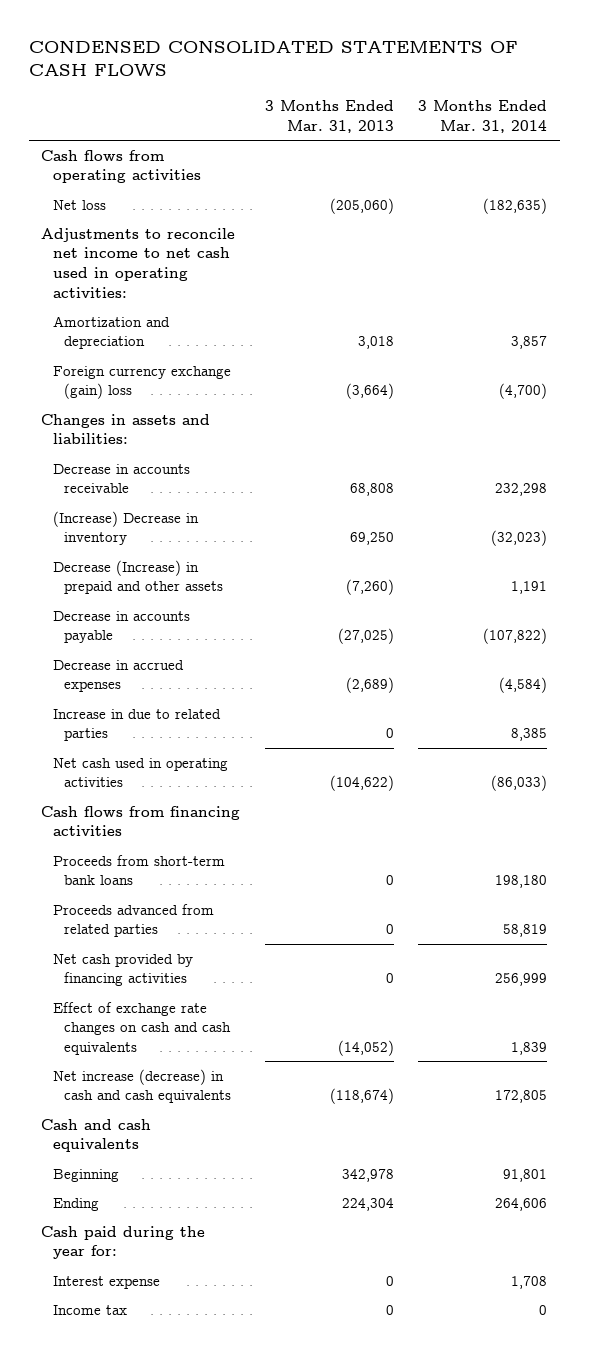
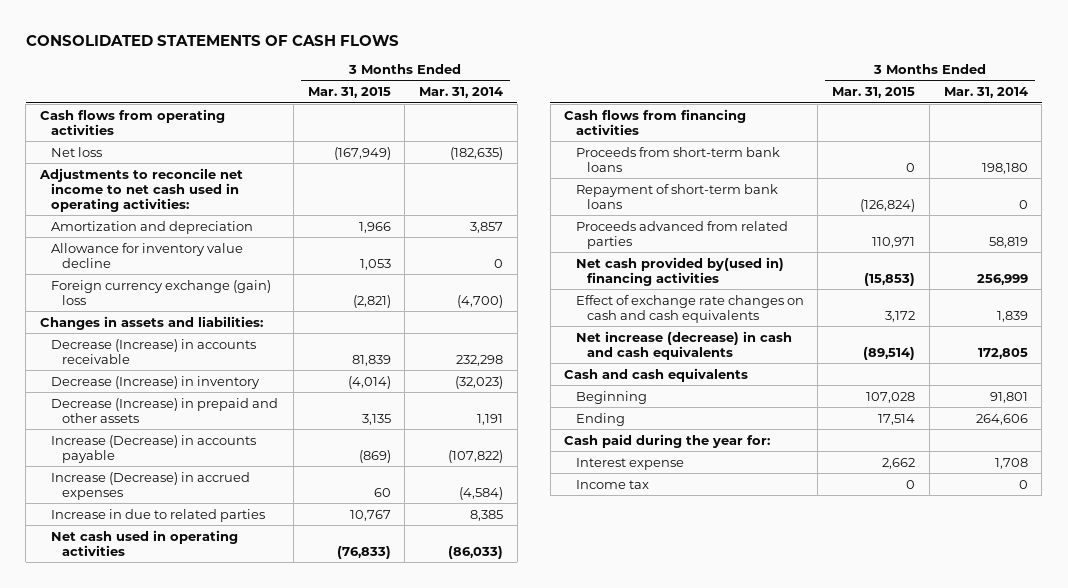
- CONDENSED CONSOLIDATED STATEMENTS OF CASH FLOWS
+ CONSOLIDATED STATEMENTS OF CASH FLOWS
- | 3 Months Ended Mar. 31, 2013 | 3 Months Ended Mar. 31, 2014
+ | 3 Months Ended Mar. 31, 2015 | 3 Months Ended Mar. 31, 2014
+ Allowance for inventory value decline | 1,053 | 0
- Decrease in accounts receivable | 68,808 | 232,298
- (Increase) Decrease in inventory | 69,250 | (32,023)
+ Decrease (Increase) in accounts receivable | 81,839 | 232,298
+ Decrease (Increase) in inventory | (4,014) | (32,023)
- Decrease in accounts payable | (27,025) | (107,822)
- Decrease in accrued expenses | (2,689) | (4,584)
+ Increase (Decrease) in accounts payable | (869) | (107,822)
+ Increase (Decrease) in accrued expenses | 60 | (4,584)
+ Repayment of short-term bank loans | (126,824) | 0
- Net cash provided by financing activities | 0 | 256,999
+ Net cash provided by(used in) financing activities | (15,853) | 256,999

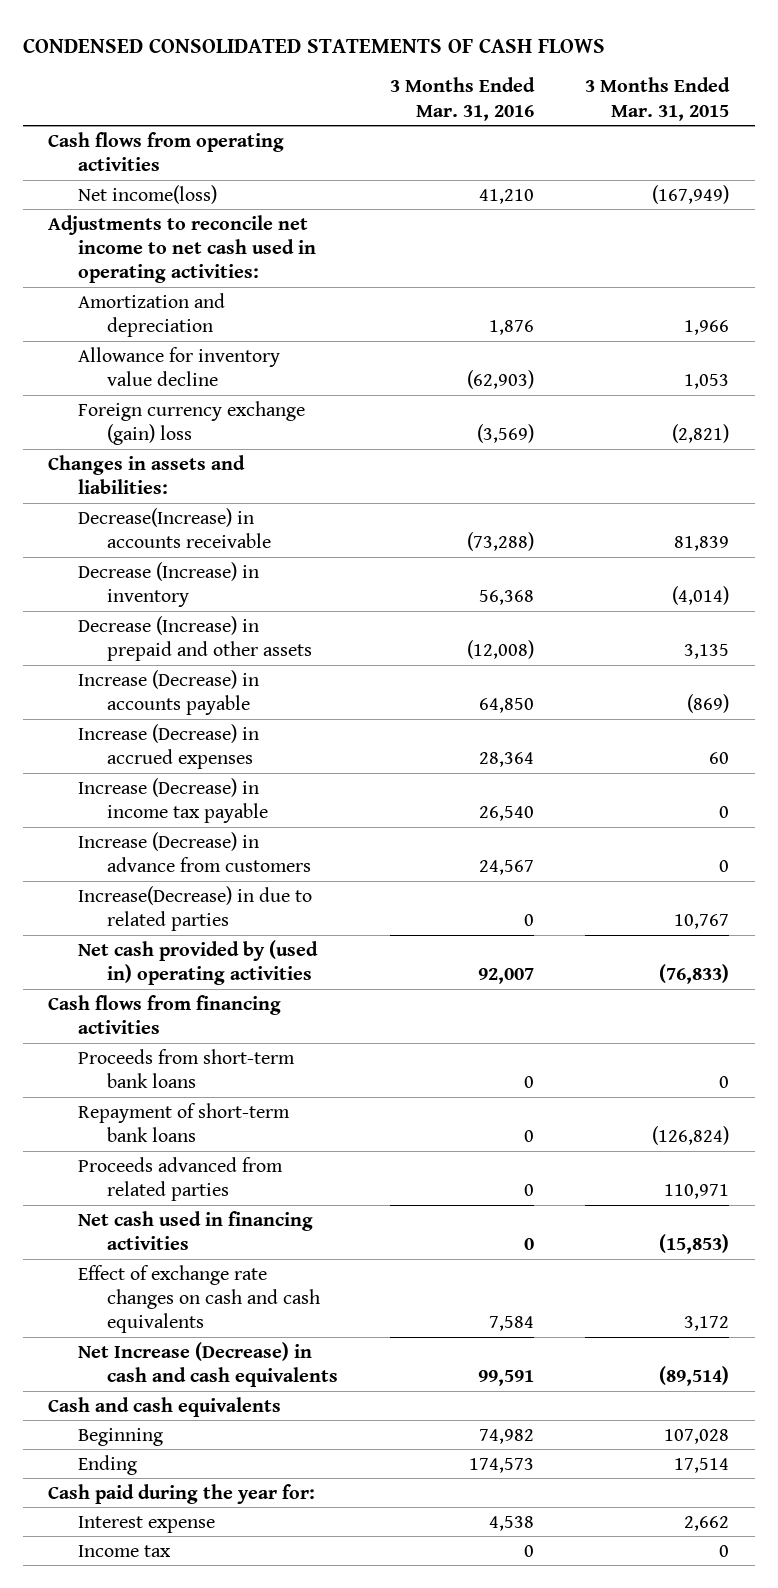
- CONSOLIDATED STATEMENTS OF CASH FLOWS
+ CONDENSED CONSOLIDATED STATEMENTS OF CASH FLOWS
- | 3 Months Ended Mar. 31, 2015 | 3 Months Ended Mar. 31, 2014
+ | 3 Months Ended Mar. 31, 2016 | 3 Months Ended Mar. 31, 2015
- Net loss | (167,949) | (182,635)
+ Net income(loss) | 41,210 | (167,949)
- Decrease (Increase) in accounts receivable | 81,839 | 232,298
+ Decrease(Increase) in accounts receivable | (73,288) | 81,839
- Increase in due to related parties | 10,767 | 8,385
- Net cash used in operating activities | (76,833) | (86,033)
+ Increase (Decrease) in income tax payable | 26,540 | 0
+ Increase (Decrease) in advance from customers | 24,567 | 0
+ Increase(Decrease) in due to related parties | 0 | 10,767
+ Net cash provided by (used in) operating activities | 92,007 | (76,833)
- Net cash provided by(used in) financing activities | (15,853) | 256,999
+ Net cash used in financing activities | 0 | (15,853)
- Net increase (decrease) in cash and cash equivalents | (89,514) | 172,805
+ Net Increase (Decrease) in cash and cash equivalents | 99,591 | (89,514)

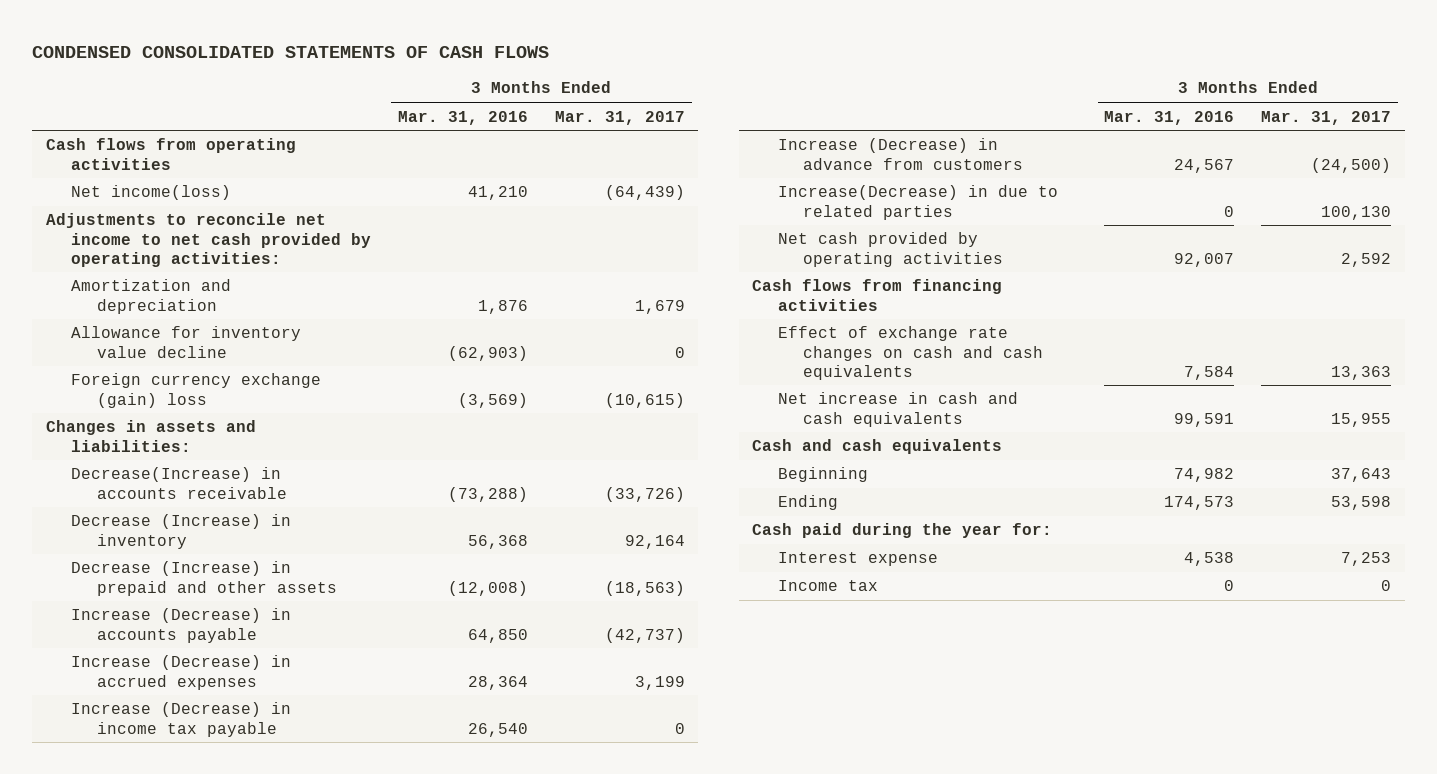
- | 3 Months Ended Mar. 31, 2016 | 3 Months Ended Mar. 31, 2015
+ | 3 Months Ended Mar. 31, 2016 | 3 Months Ended Mar. 31, 2017
- Adjustments to reconcile net income to net cash used in operating activities:
+ Adjustments to reconcile net income to net cash provided by operating activities:
- Net cash provided by (used in) operating activities | 92,007 | (76,833)
+ Net cash provided by operating activities | 92,007 | 2,592
- Proceeds from short-term bank loans | 0 | 0
- Repayment of short-term bank loans | 0 | (126,824)
- Proceeds advanced from related parties | 0 | 110,971
- Net cash used in financing activities | 0 | (15,853)
- Net Increase (Decrease) in cash and cash equivalents | 99,591 | (89,514)
+ Net increase in cash and cash equivalents | 99,591 | 15,955

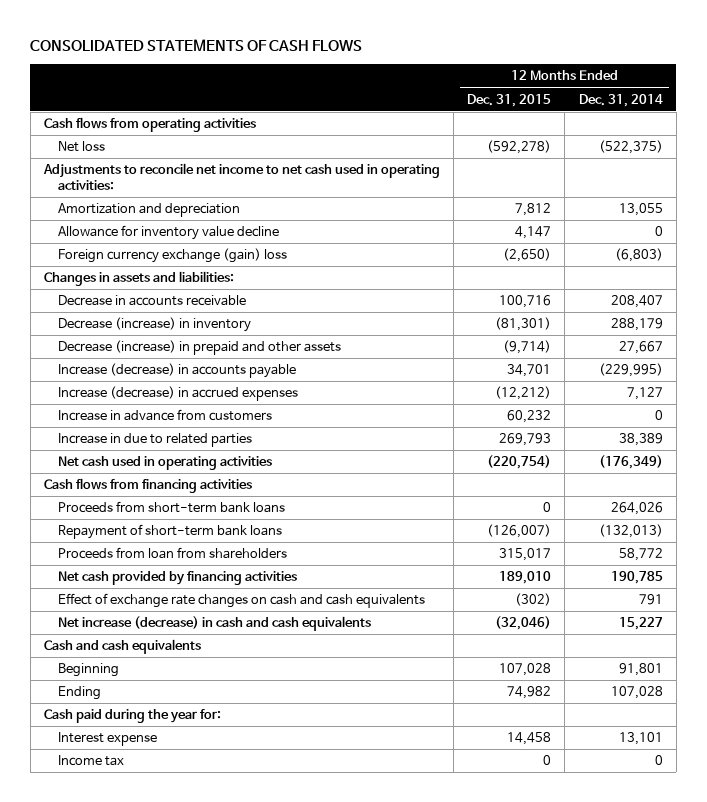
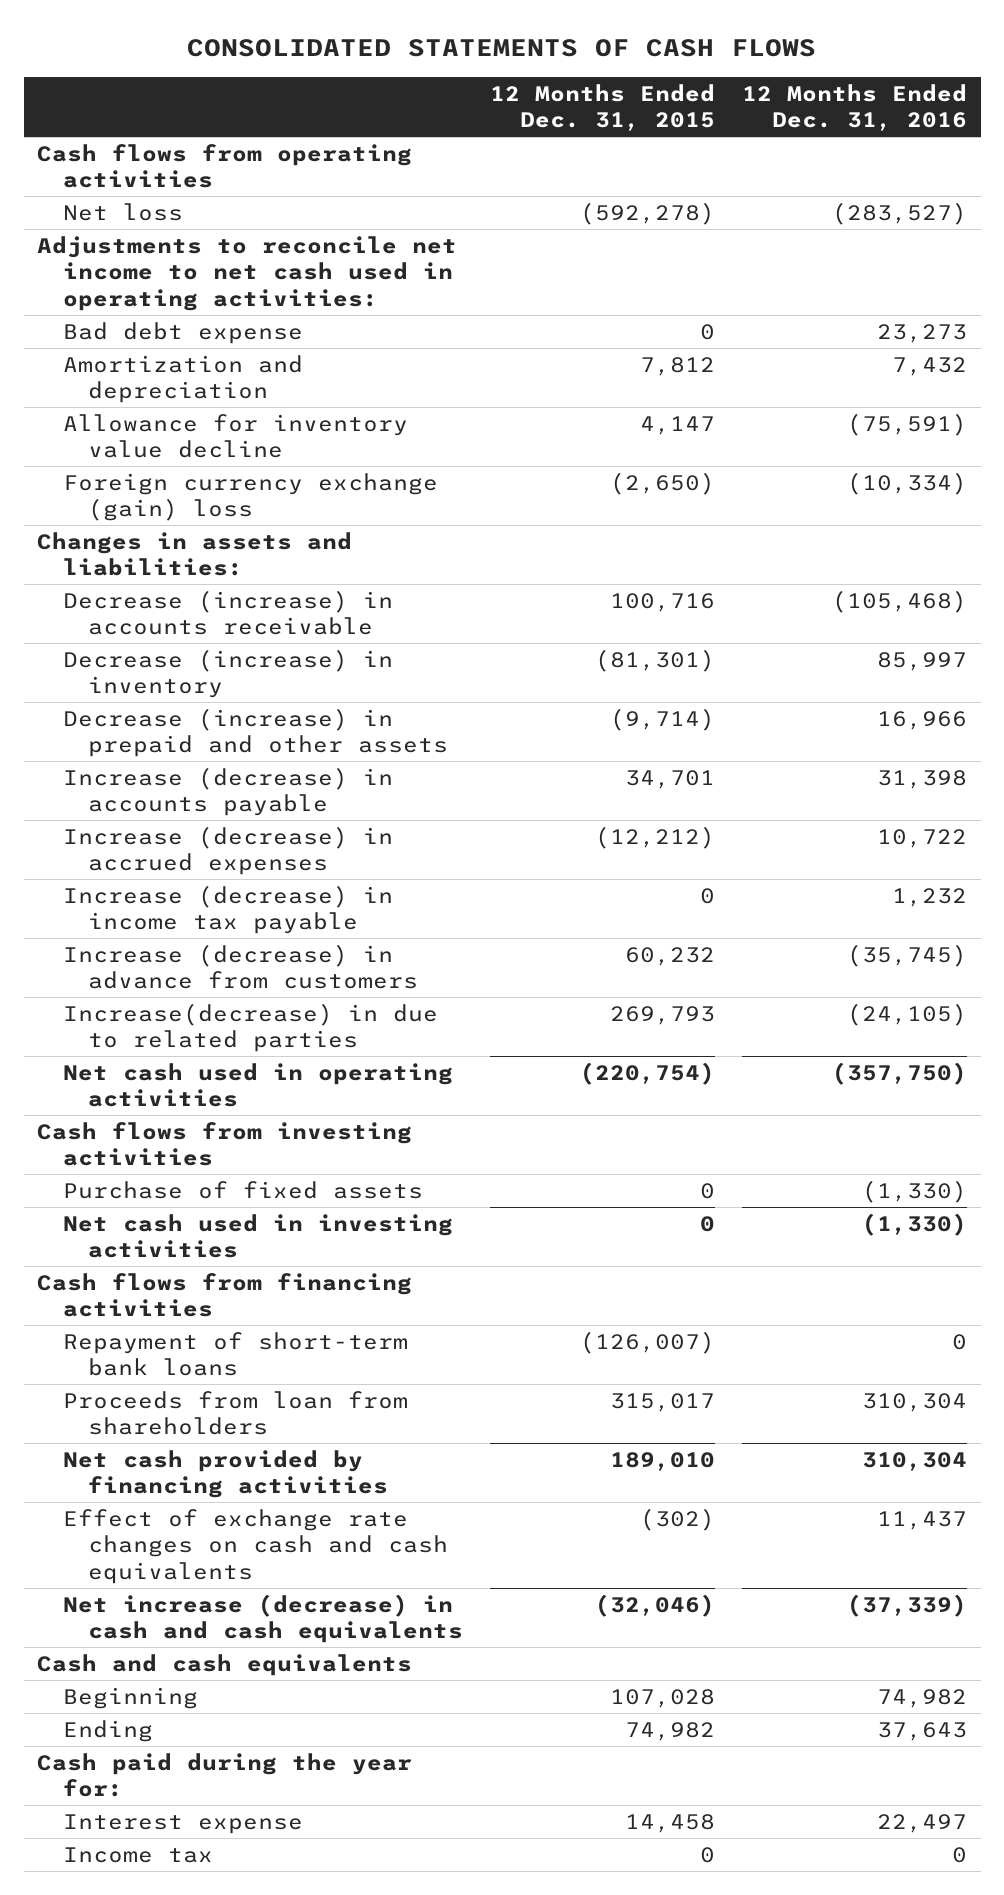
- | 12 Months Ended Dec. 31, 2015 | 12 Months Ended Dec. 31, 2014
+ | 12 Months Ended Dec. 31, 2015 | 12 Months Ended Dec. 31, 2016
+ Bad debt expense | 0 | 23,273
- Decrease in accounts receivable | 100,716 | 208,407
+ Decrease (increase) in accounts receivable | 100,716 | (105,468)
- Increase in advance from customers | 60,232 | 0
- Increase in due to related parties | 269,793 | 38,389
+ Increase (decrease) in income tax payable | 0 | 1,232
+ Increase (decrease) in advance from customers | 60,232 | (35,745)
+ Increase(decrease) in due to related parties | 269,793 | (24,105)
+ Cash flows from investing activities
+ Purchase of fixed assets | 0 | (1,330)
+ Net cash used in investing activities | 0 | (1,330)
- Proceeds from short-term bank loans | 0 | 264,026

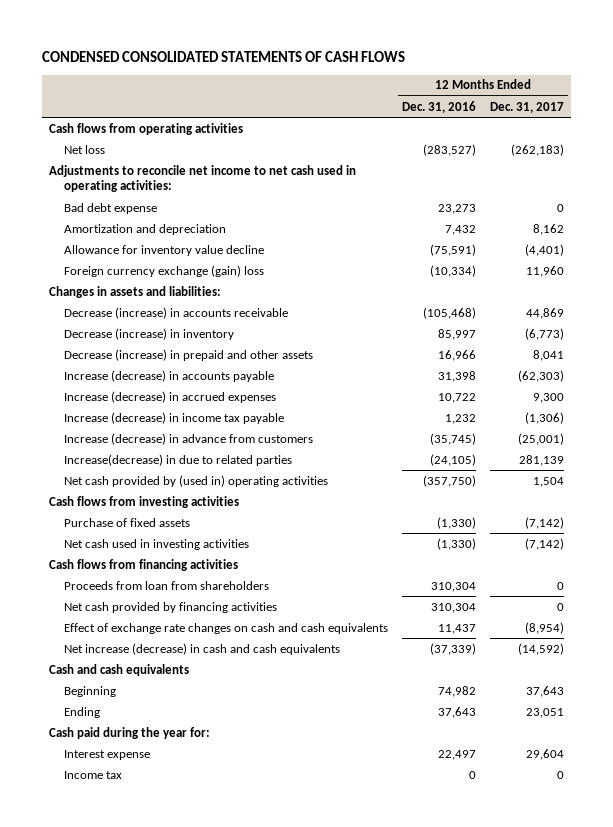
- CONSOLIDATED STATEMENTS OF CASH FLOWS
+ CONDENSED CONSOLIDATED STATEMENTS OF CASH FLOWS
- | 12 Months Ended Dec. 31, 2015 | 12 Months Ended Dec. 31, 2016
+ | 12 Months Ended Dec. 31, 2016 | 12 Months Ended Dec. 31, 2017
- Net cash used in operating activities | (220,754) | (357,750)
+ Net cash provided by (used in) operating activities | (357,750) | 1,504
- Repayment of short-term bank loans | (126,007) | 0

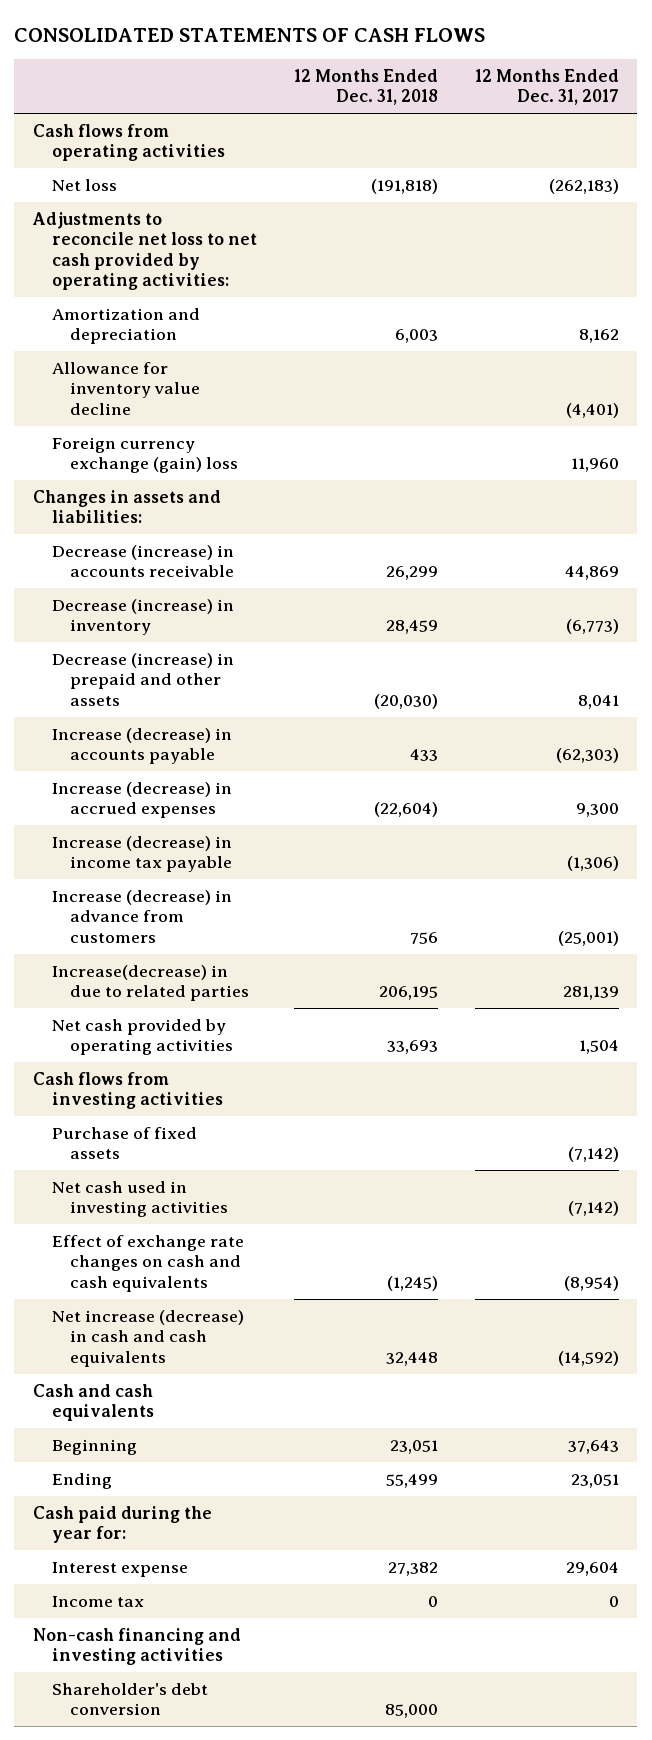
- CONDENSED CONSOLIDATED STATEMENTS OF CASH FLOWS
+ CONSOLIDATED STATEMENTS OF CASH FLOWS
- | 12 Months Ended Dec. 31, 2016 | 12 Months Ended Dec. 31, 2017
+ | 12 Months Ended Dec. 31, 2018 | 12 Months Ended Dec. 31, 2017
- Adjustments to reconcile net income to net cash used in operating activities:
- Bad debt expense | 23,273 | 0
+ Adjustments to reconcile net loss to net cash provided by operating activities:
- Net cash provided by (used in) operating activities | (357,750) | 1,504
+ Net cash provided by operating activities | 33,693 | 1,504
- Cash flows from financing activities
- Proceeds from loan from shareholders | 310,304 | 0
- Net cash provided by financing activities | 310,304 | 0
+ Non-cash financing and investing activities
+ Shareholder's debt conversion | 85,000 |

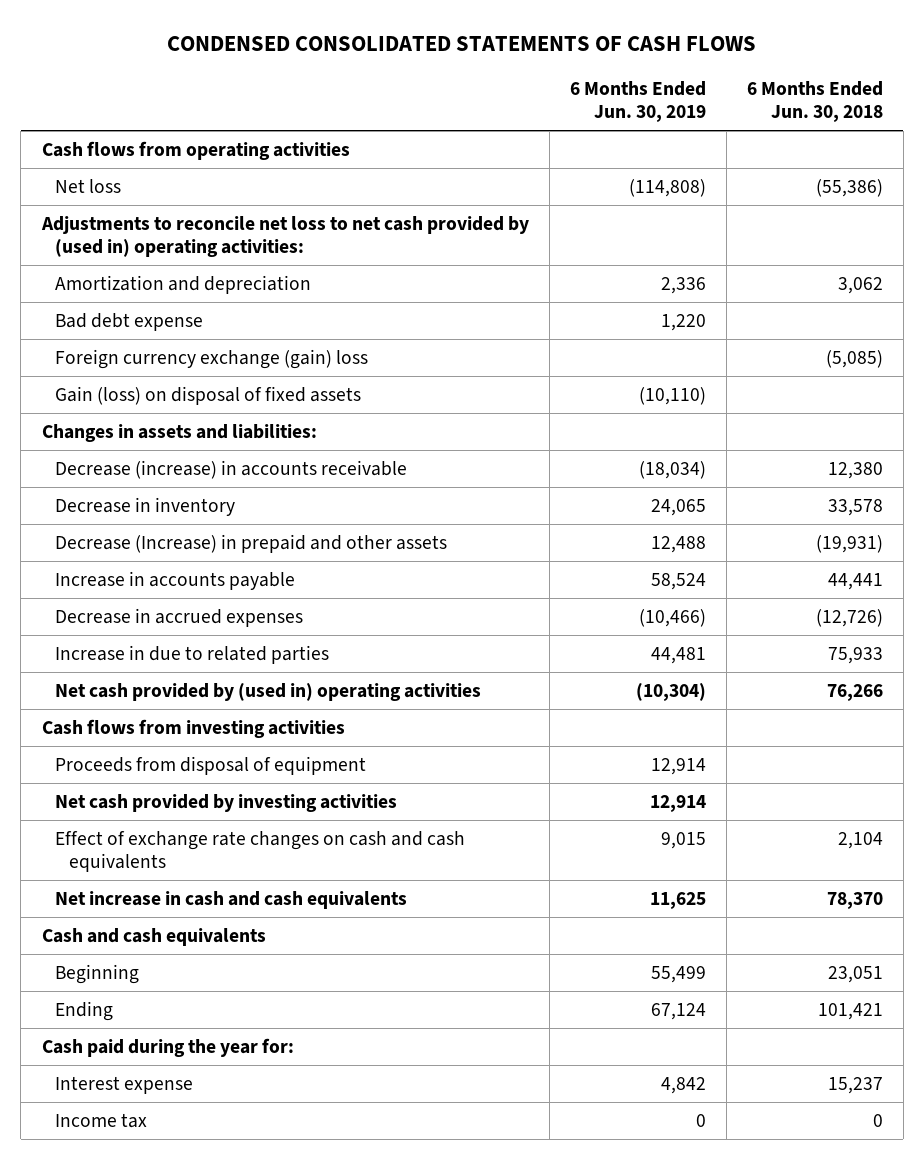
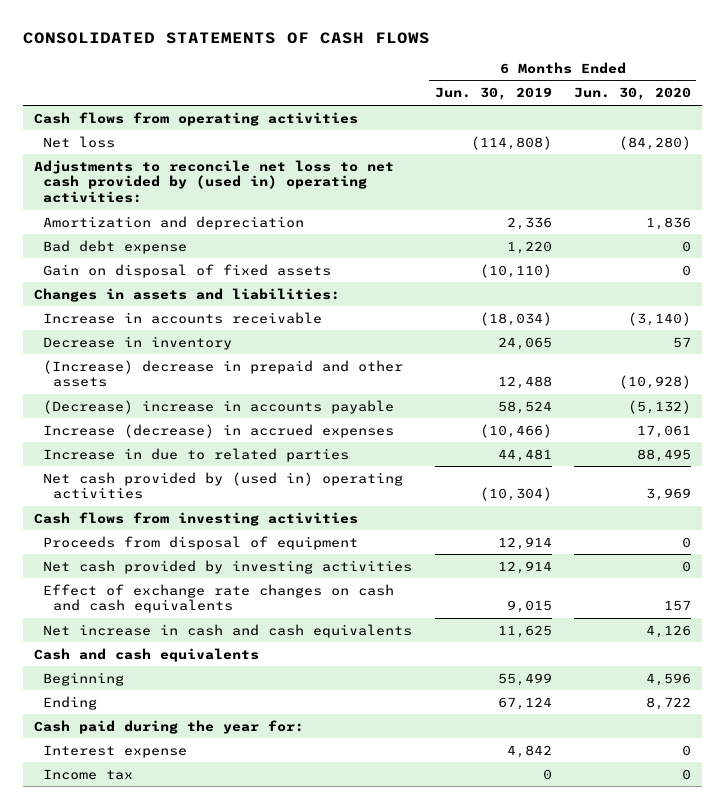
- CONDENSED CONSOLIDATED STATEMENTS OF CASH FLOWS
+ CONSOLIDATED STATEMENTS OF CASH FLOWS
- | 6 Months Ended Jun. 30, 2019 | 6 Months Ended Jun. 30, 2018
+ | 6 Months Ended Jun. 30, 2019 | 6 Months Ended Jun. 30, 2020
- Foreign currency exchange (gain) loss | | (5,085)
- Gain (loss) on disposal of fixed assets | (10,110) |
+ Gain on disposal of fixed assets | (10,110) | 0
- Decrease (increase) in accounts receivable | (18,034) | 12,380
+ Increase in accounts receivable | (18,034) | (3,140)
- Decrease (Increase) in prepaid and other assets | 12,488 | (19,931)
- Increase in accounts payable | 58,524 | 44,441
- Decrease in accrued expenses | (10,466) | (12,726)
+ (Increase) decrease in prepaid and other assets | 12,488 | (10,928)
+ (Decrease) increase in accounts payable | 58,524 | (5,132)
+ Increase (decrease) in accrued expenses | (10,466) | 17,061

